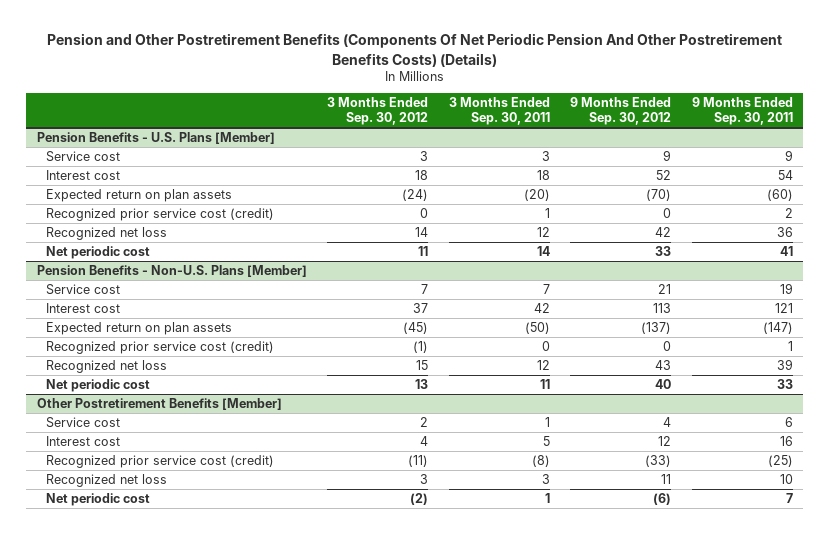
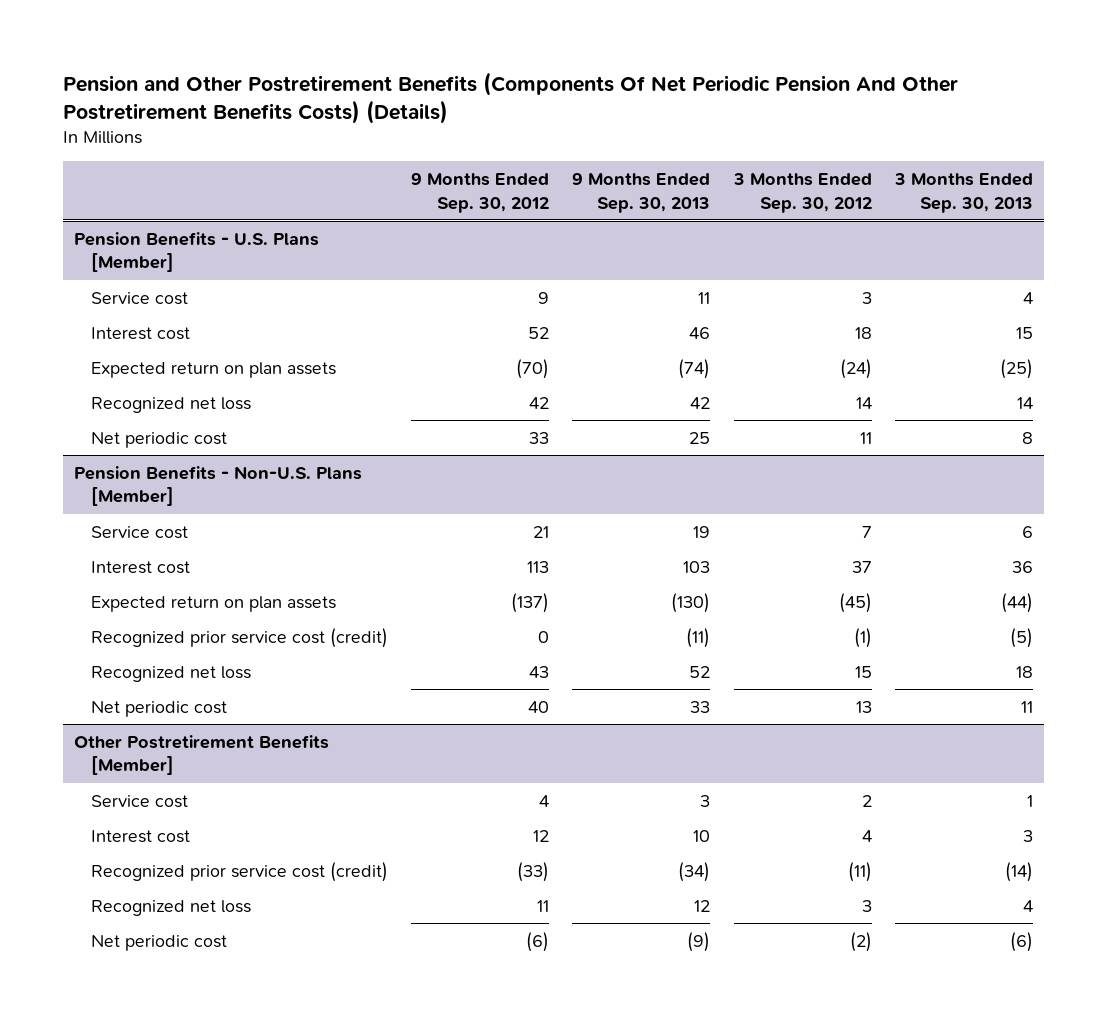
- | 3 Months Ended Sep. 30, 2012 | 3 Months Ended Sep. 30, 2011 | 9 Months Ended Sep. 30, 2012 | 9 Months Ended Sep. 30, 2011
+ | 9 Months Ended Sep. 30, 2012 | 9 Months Ended Sep. 30, 2013 | 3 Months Ended Sep. 30, 2012 | 3 Months Ended Sep. 30, 2013
@ Pension Benefits - U.S. Plans [Member]
- Recognized prior service cost (credit) | 0 | 1 | 0 | 2

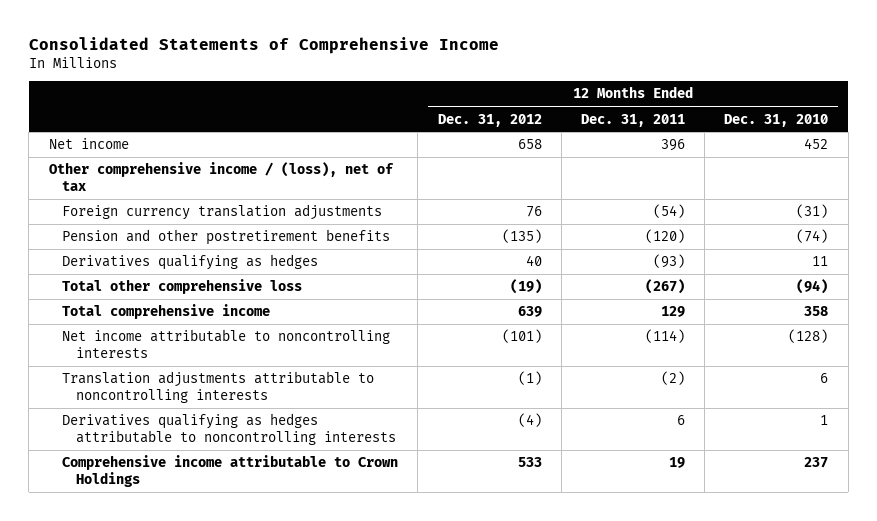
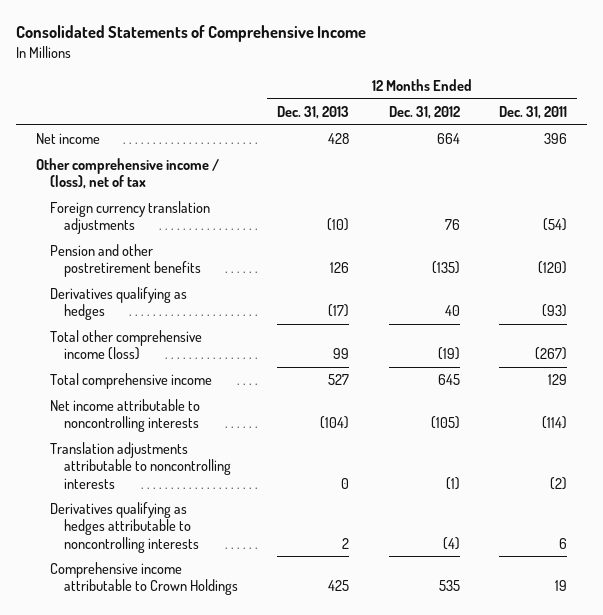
- | 12 Months Ended Dec. 31, 2012 | 12 Months Ended Dec. 31, 2011 | 12 Months Ended Dec. 31, 2010
+ | 12 Months Ended Dec. 31, 2013 | 12 Months Ended Dec. 31, 2012 | 12 Months Ended Dec. 31, 2011
- Net income | 658 | 396 | 452
+ Net income | 428 | 664 | 396
- Total other comprehensive loss | (19) | (267) | (94)
- Total comprehensive income | 639 | 129 | 358
- Net income attributable to noncontrolling interests | (101) | (114) | (128)
+ Total other comprehensive income (loss) | 99 | (19) | (267)
+ Total comprehensive income | 527 | 645 | 129
+ Net income attributable to noncontrolling interests | (104) | (105) | (114)
- Comprehensive income attributable to Crown Holdings | 533 | 19 | 237
+ Comprehensive income attributable to Crown Holdings | 425 | 535 | 19

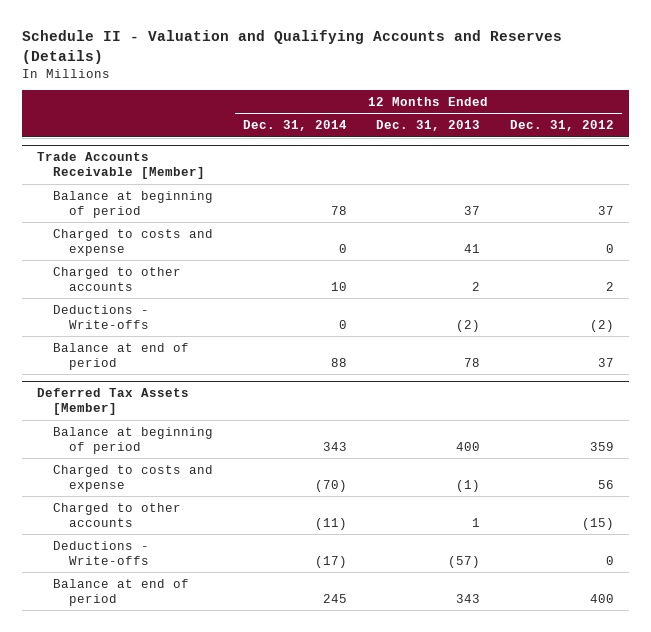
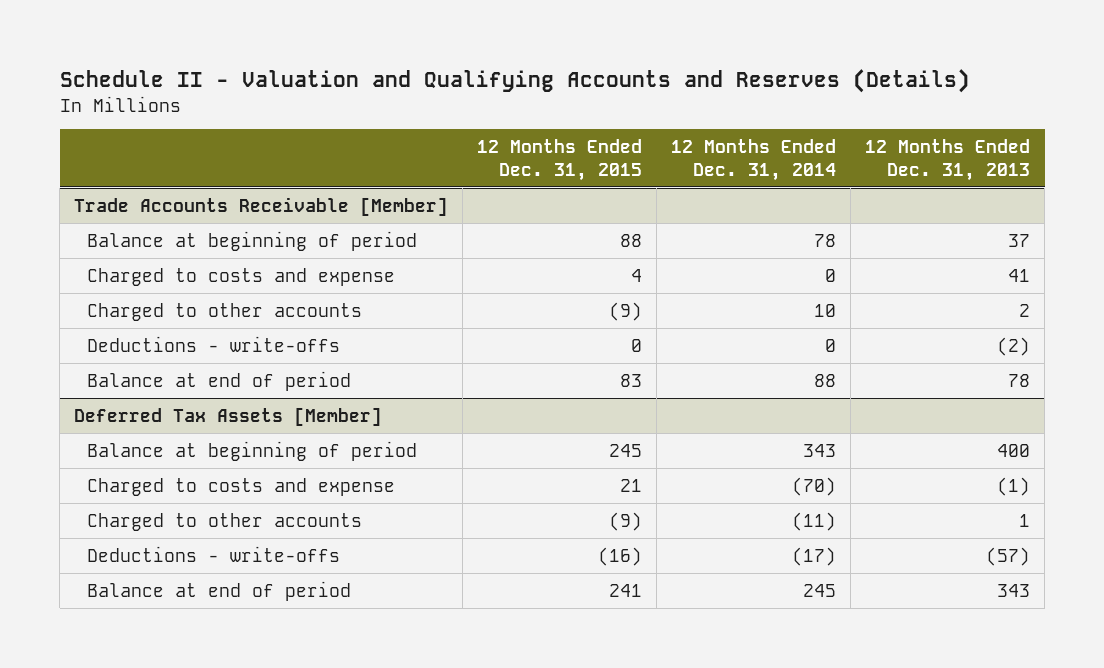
- | 12 Months Ended Dec. 31, 2014 | 12 Months Ended Dec. 31, 2013 | 12 Months Ended Dec. 31, 2012
+ | 12 Months Ended Dec. 31, 2015 | 12 Months Ended Dec. 31, 2014 | 12 Months Ended Dec. 31, 2013
@ Trade Accounts Receivable [Member]
- Deductions - Write-offs | 0 | (2) | (2)
+ Deductions - write-offs | 0 | 0 | (2)
@ Deferred Tax Assets [Member]
- Deductions - Write-offs | (17) | (57) | 0
+ Deductions - write-offs | (16) | (17) | (57)

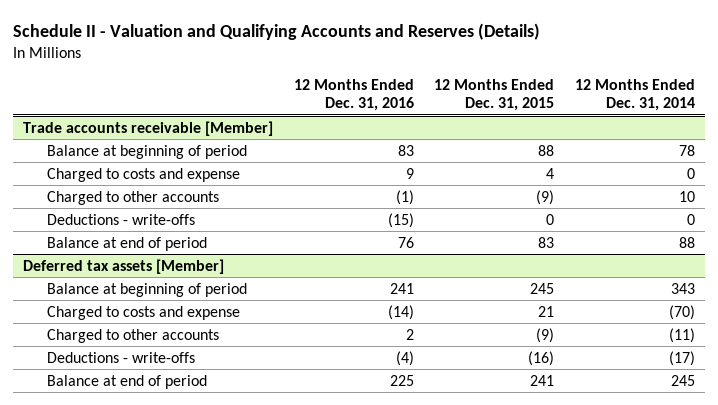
- | 12 Months Ended Dec. 31, 2015 | 12 Months Ended Dec. 31, 2014 | 12 Months Ended Dec. 31, 2013
+ | 12 Months Ended Dec. 31, 2016 | 12 Months Ended Dec. 31, 2015 | 12 Months Ended Dec. 31, 2014
- Trade Accounts Receivable [Member]
+ Trade accounts receivable [Member]
- Deferred Tax Assets [Member]
+ Deferred tax assets [Member]

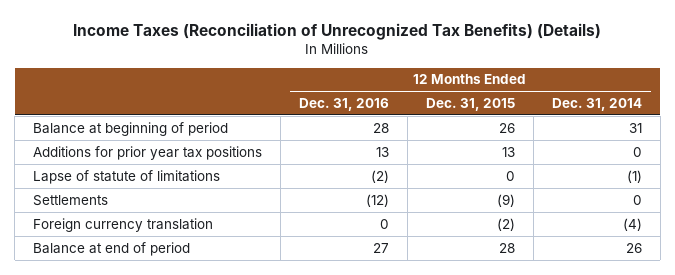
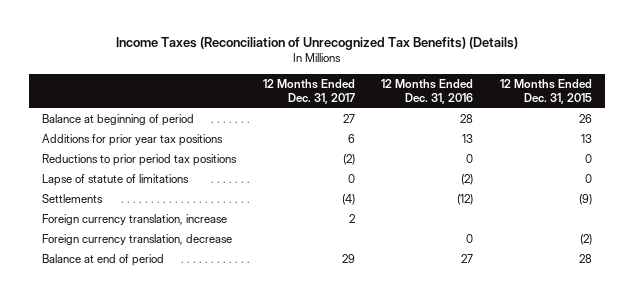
- | 12 Months Ended Dec. 31, 2016 | 12 Months Ended Dec. 31, 2015 | 12 Months Ended Dec. 31, 2014
+ | 12 Months Ended Dec. 31, 2017 | 12 Months Ended Dec. 31, 2016 | 12 Months Ended Dec. 31, 2015
+ Reductions to prior period tax positions | (2) | 0 | 0
- Foreign currency translation | 0 | (2) | (4)
+ Foreign currency translation, increase | 2 | |
+ Foreign currency translation, decrease | | 0 | (2)

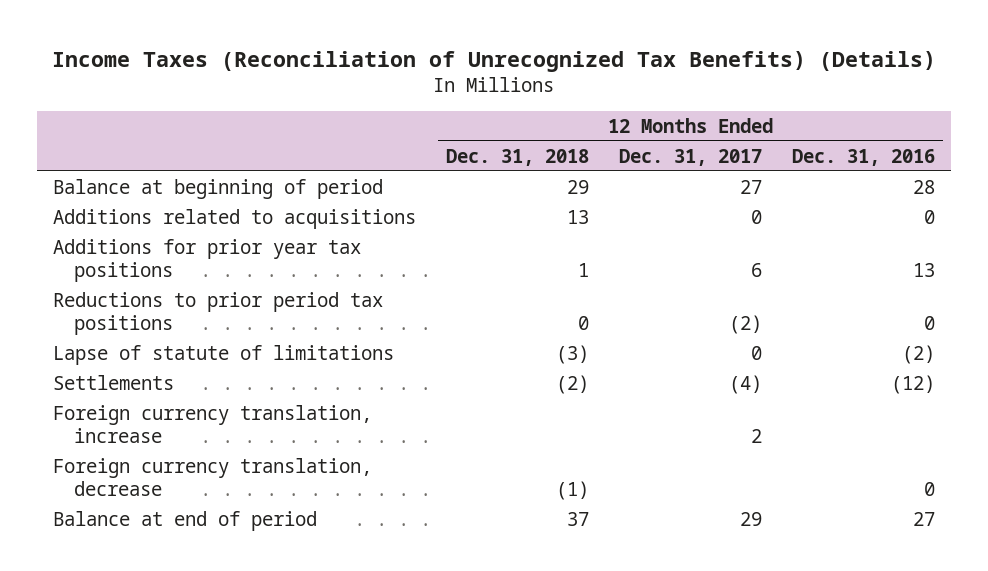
- | 12 Months Ended Dec. 31, 2017 | 12 Months Ended Dec. 31, 2016 | 12 Months Ended Dec. 31, 2015
+ | 12 Months Ended Dec. 31, 2018 | 12 Months Ended Dec. 31, 2017 | 12 Months Ended Dec. 31, 2016
+ Additions related to acquisitions | 13 | 0 | 0

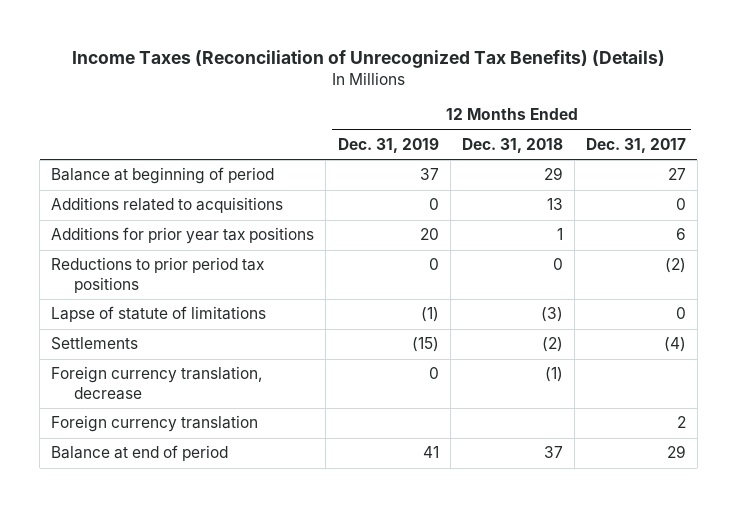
- | 12 Months Ended Dec. 31, 2018 | 12 Months Ended Dec. 31, 2017 | 12 Months Ended Dec. 31, 2016
+ | 12 Months Ended Dec. 31, 2019 | 12 Months Ended Dec. 31, 2018 | 12 Months Ended Dec. 31, 2017
- Foreign currency translation, increase | | 2 |
+ Foreign currency translation | | | 2

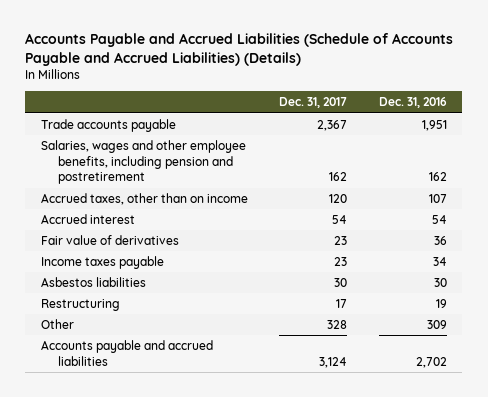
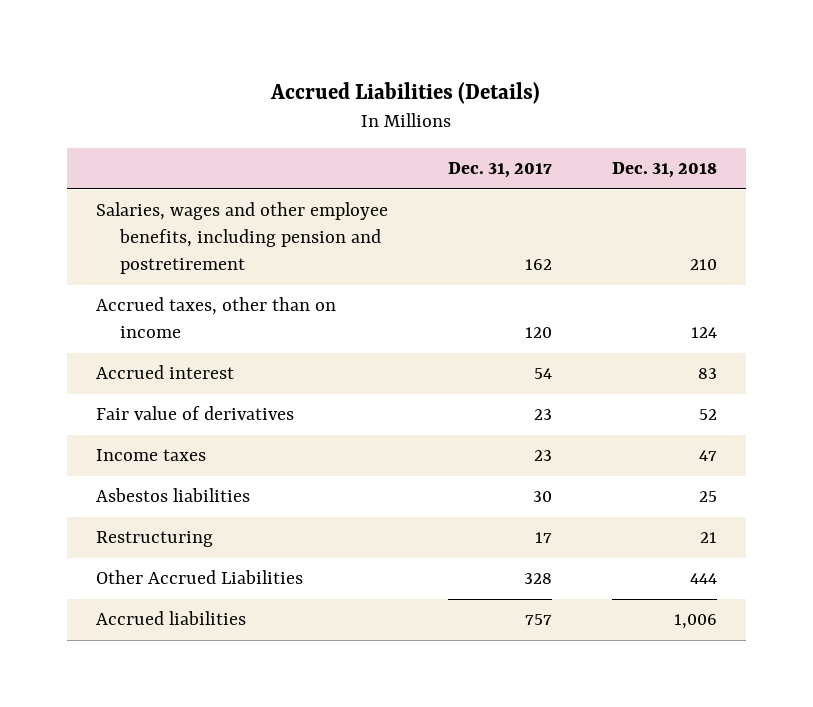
- Accounts Payable and Accrued Liabilities (Schedule of Accounts Payable and Accrued Liabilities) (Details)
+ Accrued Liabilities (Details)
- | Dec. 31, 2017 | Dec. 31, 2016
+ | Dec. 31, 2017 | Dec. 31, 2018
- Trade accounts payable | 2,367 | 1,951
- Income taxes payable | 23 | 34
+ Income taxes | 23 | 47
- Other | 328 | 309
- Accounts payable and accrued liabilities | 3,124 | 2,702
+ Other Accrued Liabilities | 328 | 444
+ Accrued liabilities | 757 | 1,006

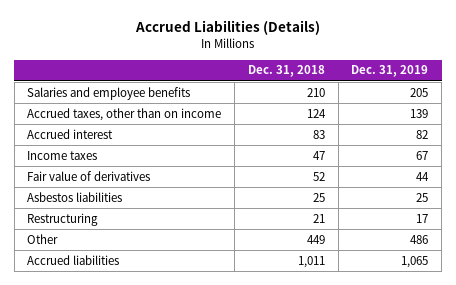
- | Dec. 31, 2017 | Dec. 31, 2018
+ | Dec. 31, 2018 | Dec. 31, 2019
- Salaries, wages and other employee benefits, including pension and postretirement | 162 | 210
+ Salaries and employee benefits | 210 | 205
moved down: Fair value of derivatives | 52 | 44
- Other Accrued Liabilities | 328 | 444
- Accrued liabilities | 757 | 1,006
+ Other | 449 | 486
+ Accrued liabilities | 1,011 | 1,065

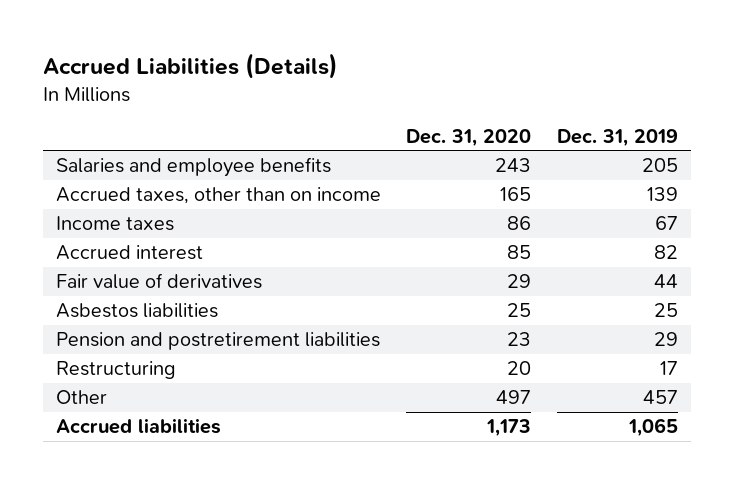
- | Dec. 31, 2018 | Dec. 31, 2019
+ | Dec. 31, 2020 | Dec. 31, 2019
moved down: Accrued interest | 85 | 82
+ Pension and postretirement liabilities | 23 | 29
- Other | 449 | 486
+ Other | 497 | 457

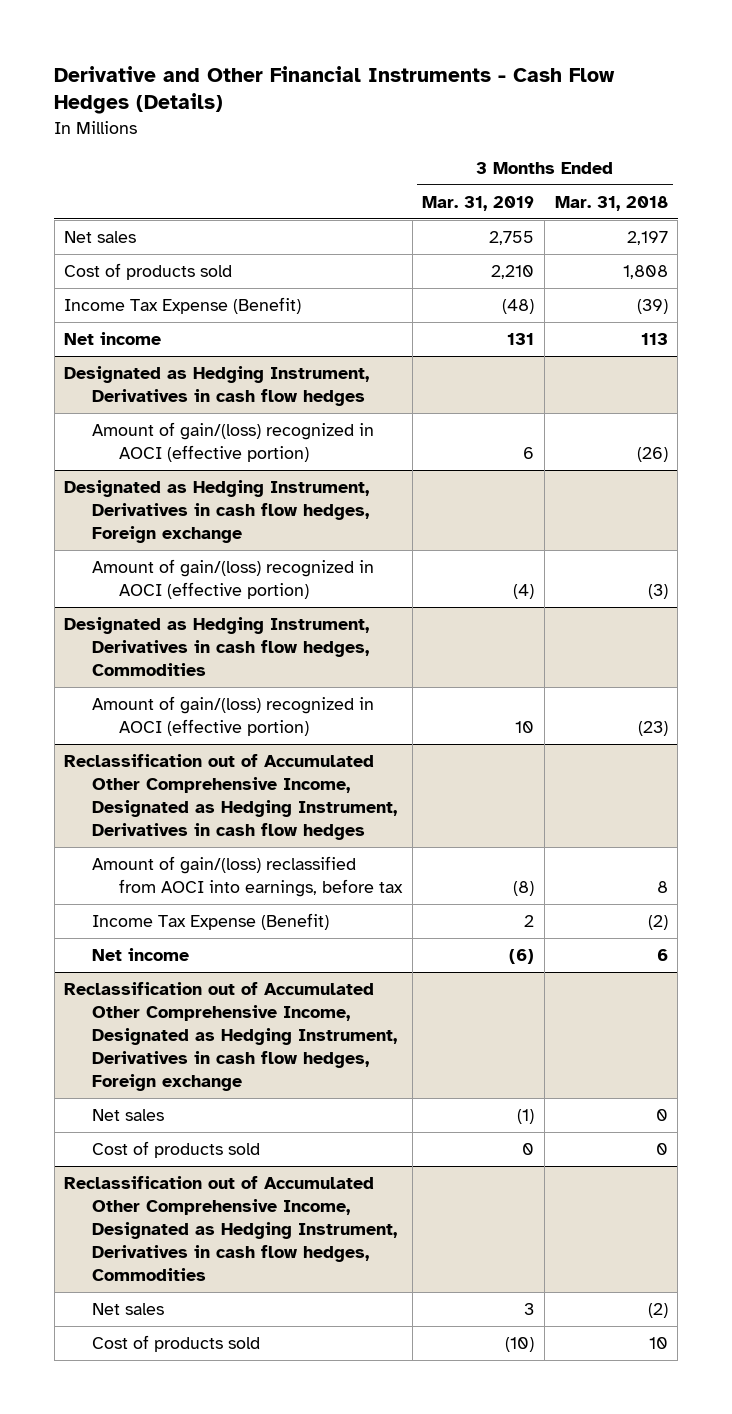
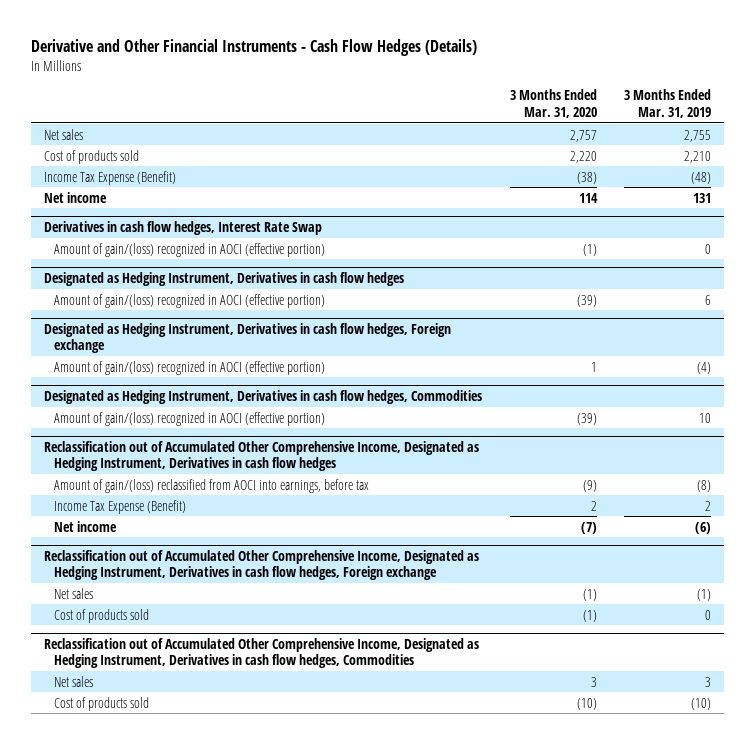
- | 3 Months Ended Mar. 31, 2019 | 3 Months Ended Mar. 31, 2018
+ | 3 Months Ended Mar. 31, 2020 | 3 Months Ended Mar. 31, 2019
+ Derivatives in cash flow hedges, Interest Rate Swap
+ Amount of gain/(loss) recognized in AOCI (effective portion) | (1) | 0

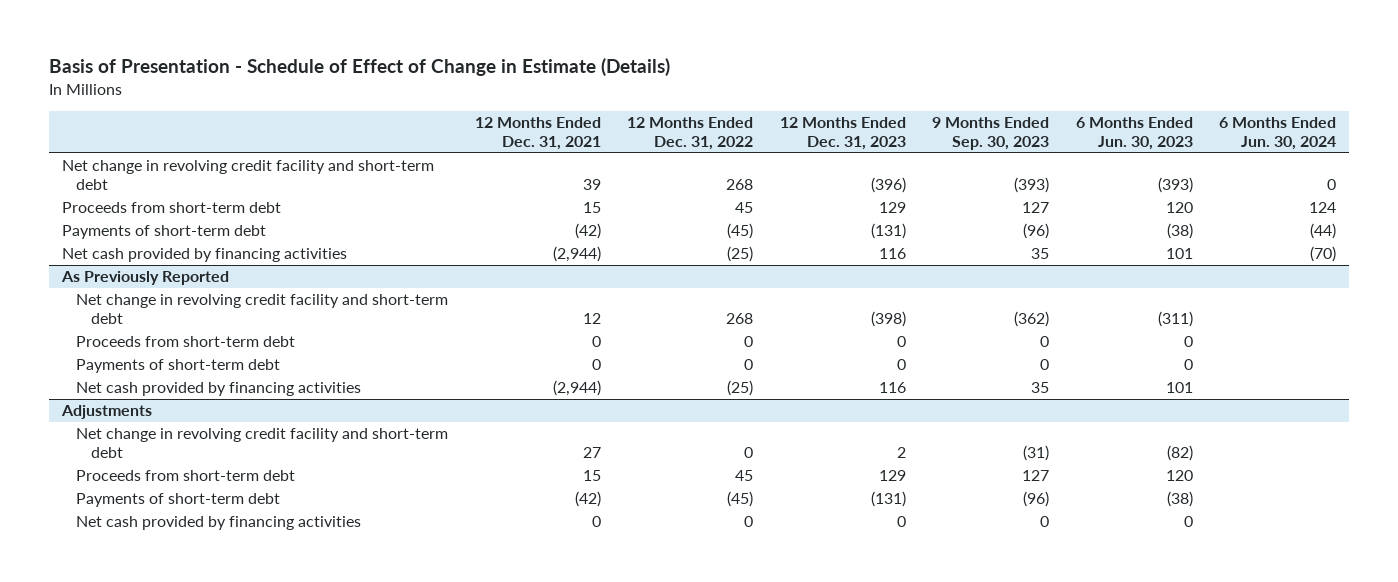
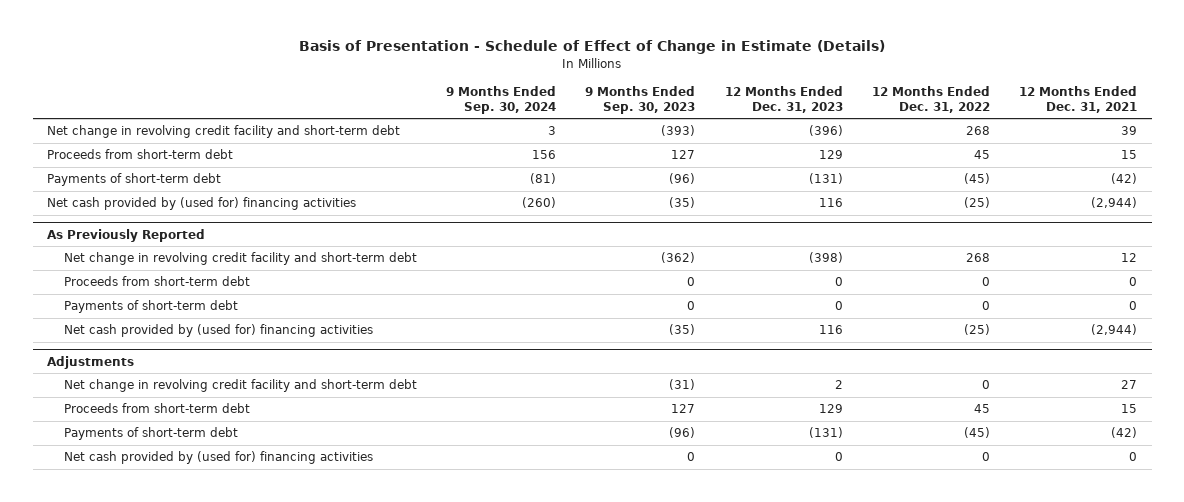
- | 12 Months Ended Dec. 31, 2021 | 12 Months Ended Dec. 31, 2022 | 12 Months Ended Dec. 31, 2023 | 9 Months Ended Sep. 30, 2023 | 6 Months Ended Jun. 30, 2023 | 6 Months Ended Jun. 30, 2024
+ | 9 Months Ended Sep. 30, 2024 | 9 Months Ended Sep. 30, 2023 | 12 Months Ended Dec. 31, 2023 | 12 Months Ended Dec. 31, 2022 | 12 Months Ended Dec. 31, 2021
- Net cash provided by financing activities | (2,944) | (25) | 116 | 35 | 101 | (70)
+ Net cash provided by (used for) financing activities | (260) | (35) | 116 | (25) | (2,944)
@ As Previously Reported
- Net cash provided by financing activities | (2,944) | (25) | 116 | 35 | 101 |
+ Net cash provided by (used for) financing activities | | (35) | 116 | (25) | (2,944)
@ Adjustments
- Net cash provided by financing activities | 0 | 0 | 0 | 0 | 0 |
+ Net cash provided by (used for) financing activities | | 0 | 0 | 0 | 0

